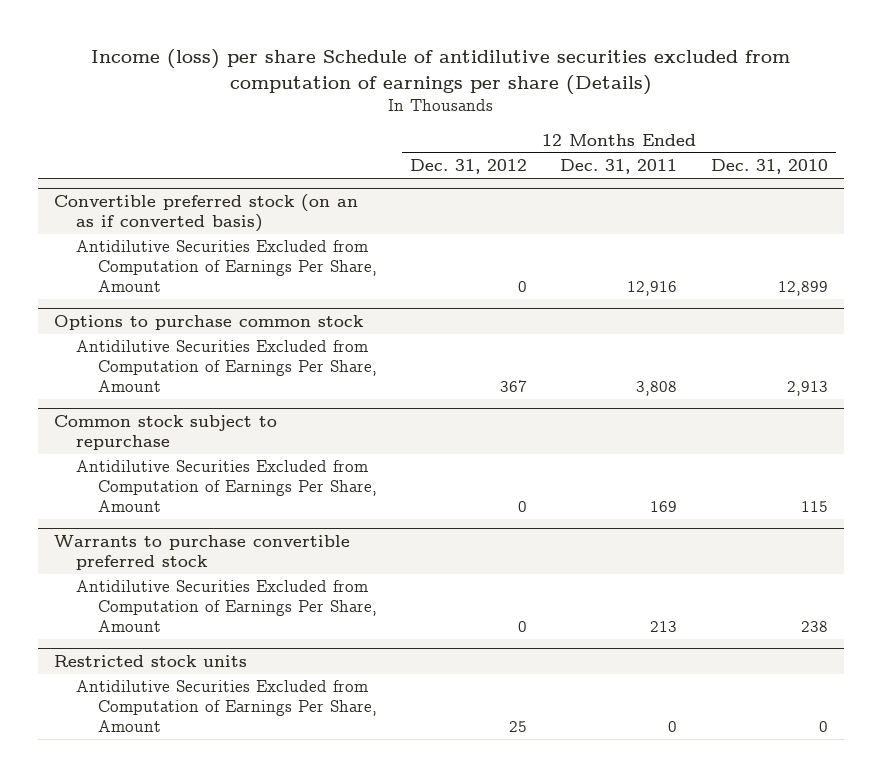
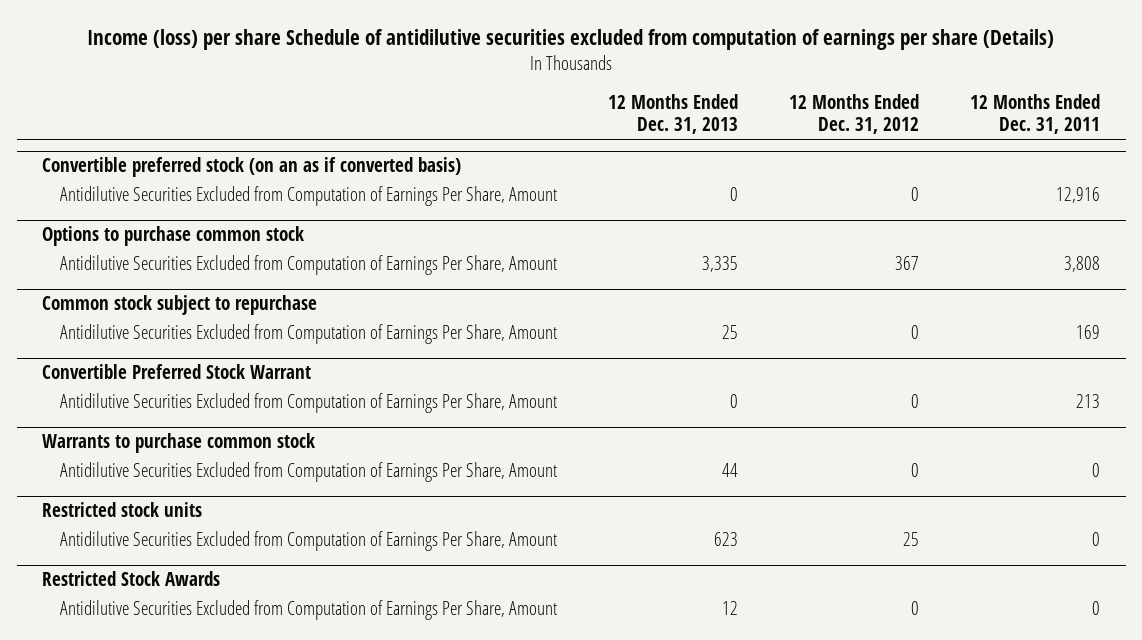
- | 12 Months Ended Dec. 31, 2012 | 12 Months Ended Dec. 31, 2011 | 12 Months Ended Dec. 31, 2010
+ | 12 Months Ended Dec. 31, 2013 | 12 Months Ended Dec. 31, 2012 | 12 Months Ended Dec. 31, 2011
- Warrants to purchase convertible preferred stock
+ Convertible Preferred Stock Warrant
+ Warrants to purchase common stock
+ Antidilutive Securities Excluded from Computation of Earnings Per Share, Amount | 44 | 0 | 0
+ Restricted Stock Awards
+ Antidilutive Securities Excluded from Computation of Earnings Per Share, Amount | 12 | 0 | 0

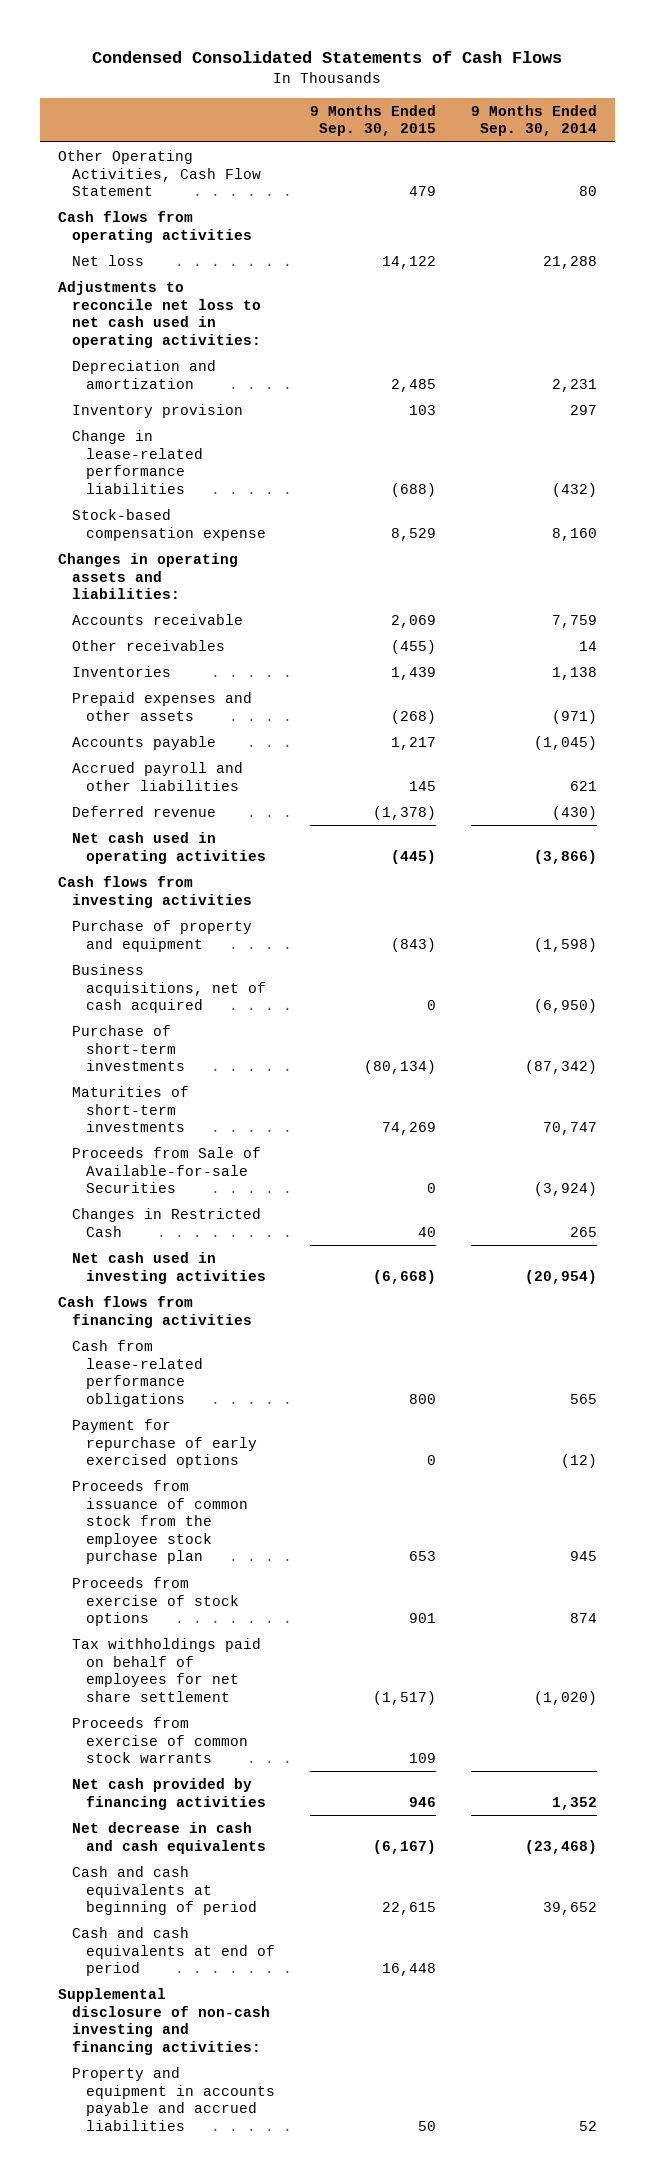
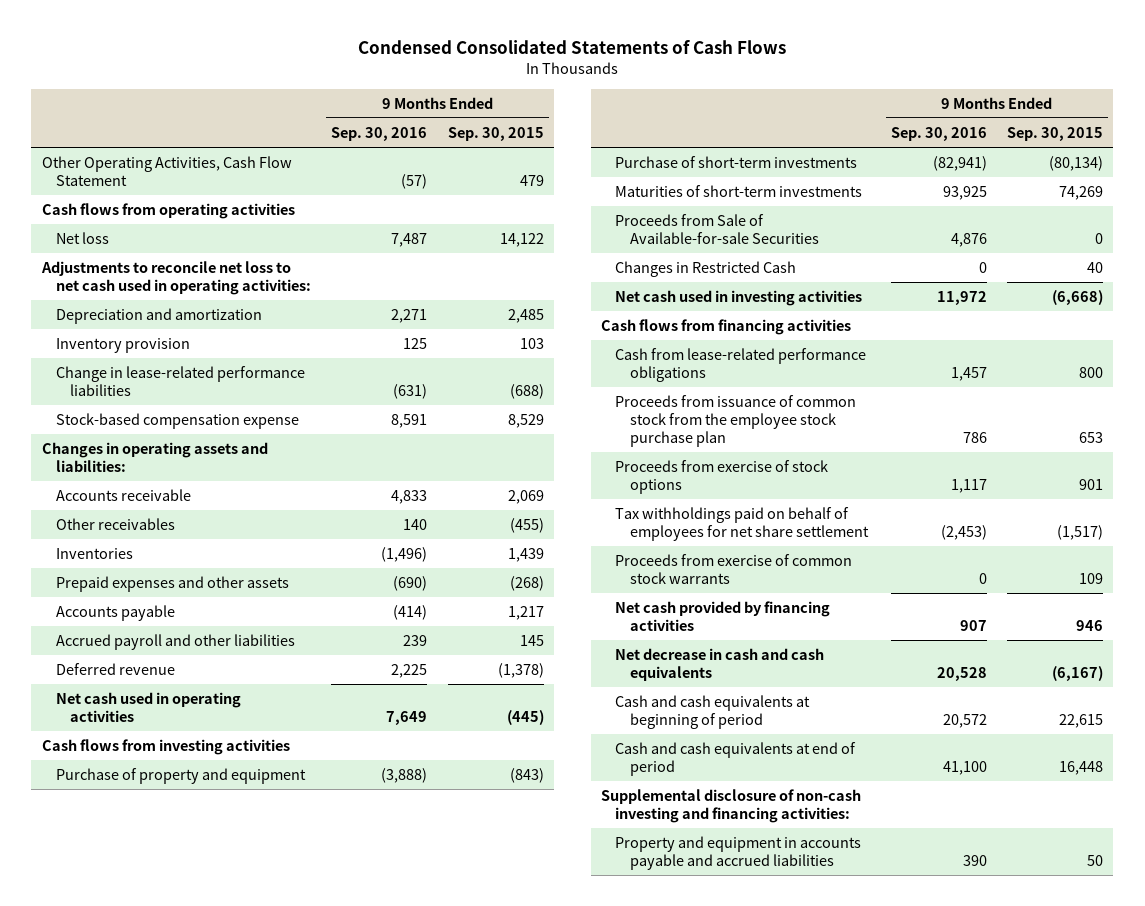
- | 9 Months Ended Sep. 30, 2015 | 9 Months Ended Sep. 30, 2014
+ | 9 Months Ended Sep. 30, 2016 | 9 Months Ended Sep. 30, 2015
- Business acquisitions, net of cash acquired | 0 | (6,950)
- Payment for repurchase of early exercised options | 0 | (12)

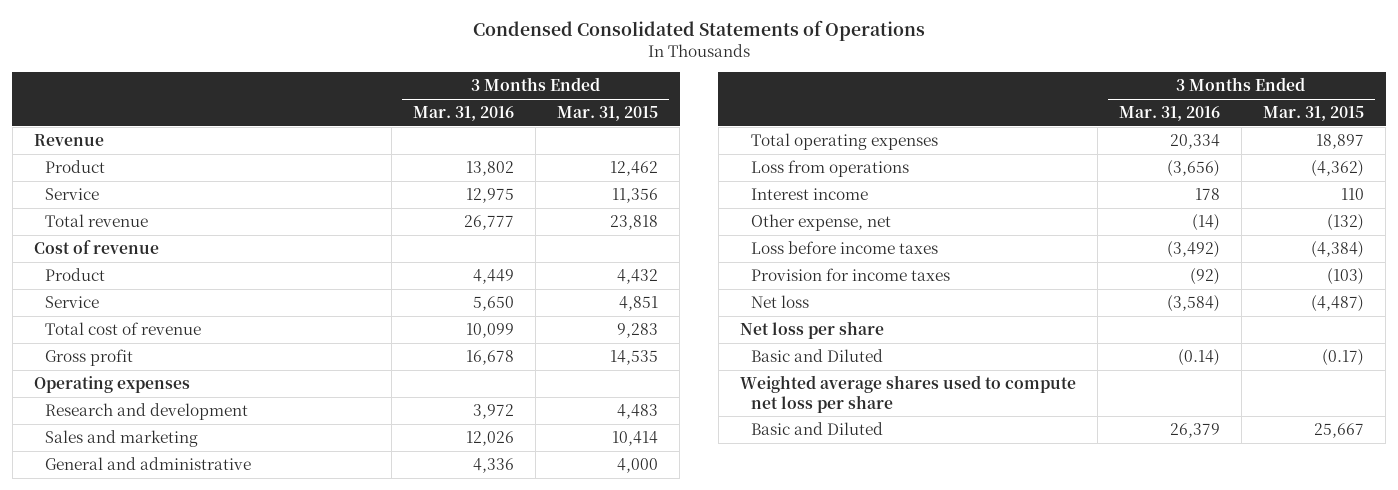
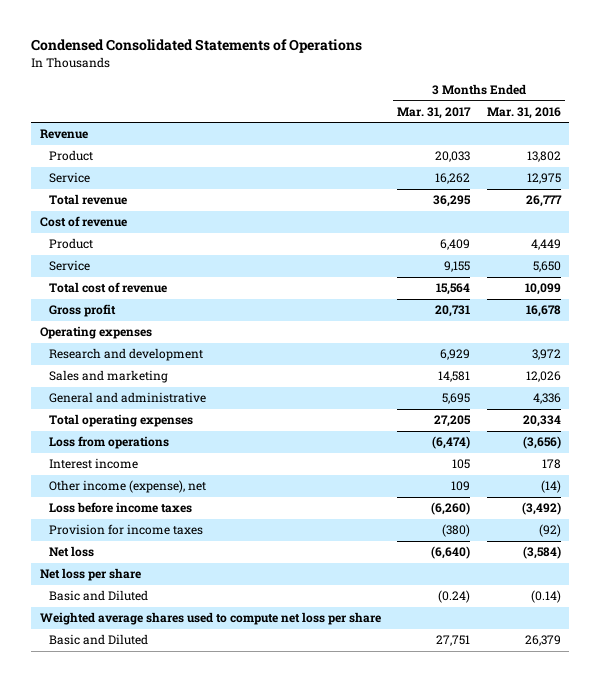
- | 3 Months Ended Mar. 31, 2016 | 3 Months Ended Mar. 31, 2015
+ | 3 Months Ended Mar. 31, 2017 | 3 Months Ended Mar. 31, 2016
- Other expense, net | (14) | (132)
+ Other income (expense), net | 109 | (14)

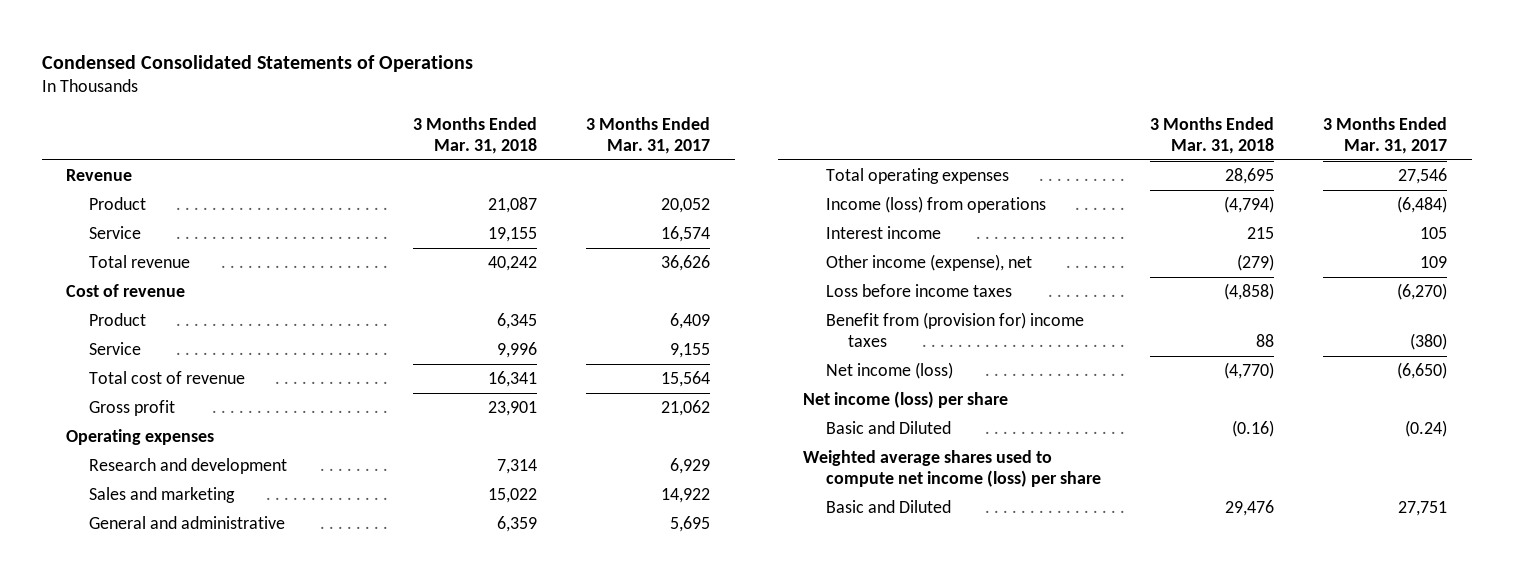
- | 3 Months Ended Mar. 31, 2017 | 3 Months Ended Mar. 31, 2016
+ | 3 Months Ended Mar. 31, 2018 | 3 Months Ended Mar. 31, 2017
- Product | 20,033 | 13,802
- Service | 16,262 | 12,975
- Total revenue | 36,295 | 26,777
+ Product | 21,087 | 20,052
+ Service | 19,155 | 16,574
+ Total revenue | 40,242 | 36,626
- Gross profit | 20,731 | 16,678
+ Gross profit | 23,901 | 21,062
- Sales and marketing | 14,581 | 12,026
+ Sales and marketing | 15,022 | 14,922
- Total operating expenses | 27,205 | 20,334
- Loss from operations | (6,474) | (3,656)
+ Total operating expenses | 28,695 | 27,546
+ Income (loss) from operations | (4,794) | (6,484)
- Loss before income taxes | (6,260) | (3,492)
- Provision for income taxes | (380) | (92)
- Net loss | (6,640) | (3,584)
- Net loss per share
+ Loss before income taxes | (4,858) | (6,270)
+ Benefit from (provision for) income taxes | 88 | (380)
+ Net income (loss) | (4,770) | (6,650)
+ Net income (loss) per share
- Weighted average shares used to compute net loss per share
+ Weighted average shares used to compute net income (loss) per share

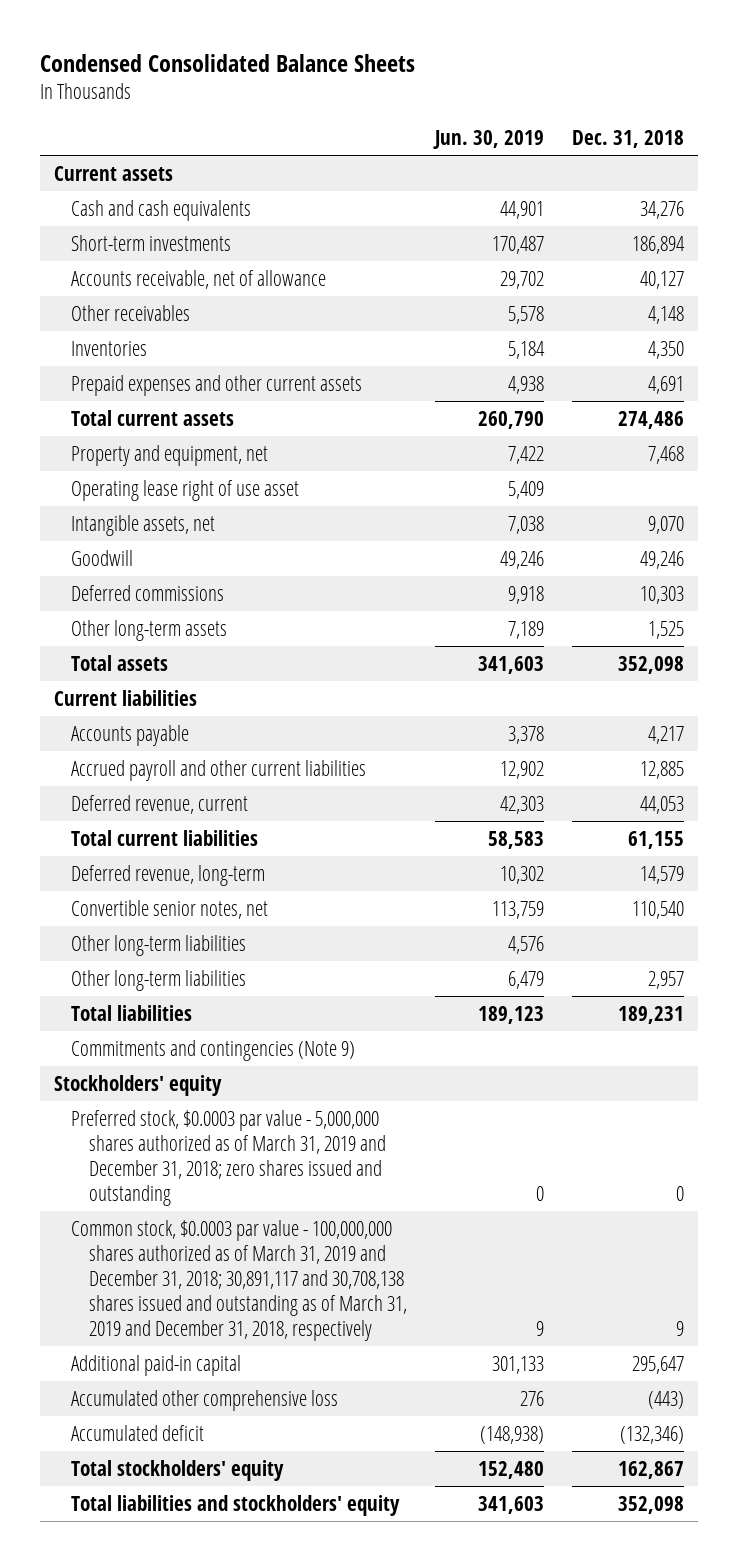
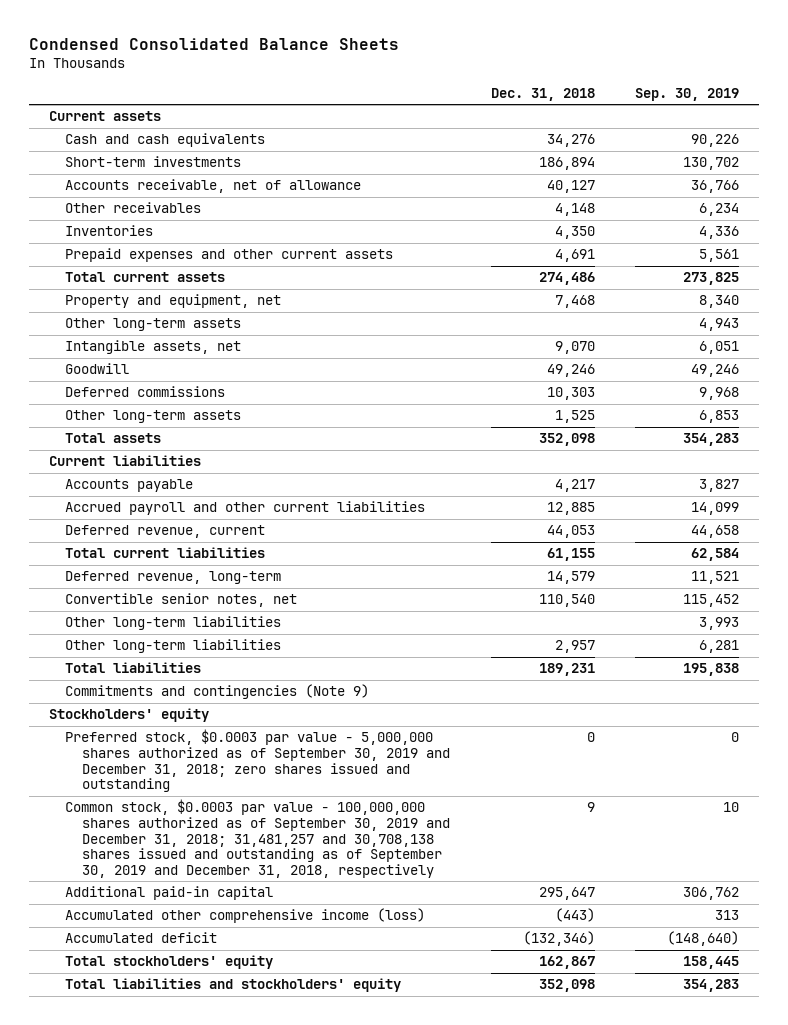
- | Jun. 30, 2019 | Dec. 31, 2018
+ | Dec. 31, 2018 | Sep. 30, 2019
- Operating lease right of use asset | 5,409 |
+ Other long-term assets | | 4,943
- Preferred stock, $0.0003 par value - 5,000,000 shares authorized as of March 31, 2019 and December 31, 2018; zero shares issued and outstanding | 0 | 0
- Common stock, $0.0003 par value - 100,000,000 shares authorized as of March 31, 2019 and December 31, 2018; 30,891,117 and 30,708,138 shares issued and outstanding as of March 31, 2019 and December 31, 2018, respectively | 9 | 9
+ Preferred stock, $0.0003 par value - 5,000,000 shares authorized as of September 30, 2019 and December 31, 2018; zero shares issued and outstanding | 0 | 0
+ Common stock, $0.0003 par value - 100,000,000 shares authorized as of September 30, 2019 and December 31, 2018; 31,481,257 and 30,708,138 shares issued and outstanding as of September 30, 2019 and December 31, 2018, respectively | 9 | 10
- Accumulated other comprehensive loss | 276 | (443)
+ Accumulated other comprehensive income (loss) | (443) | 313

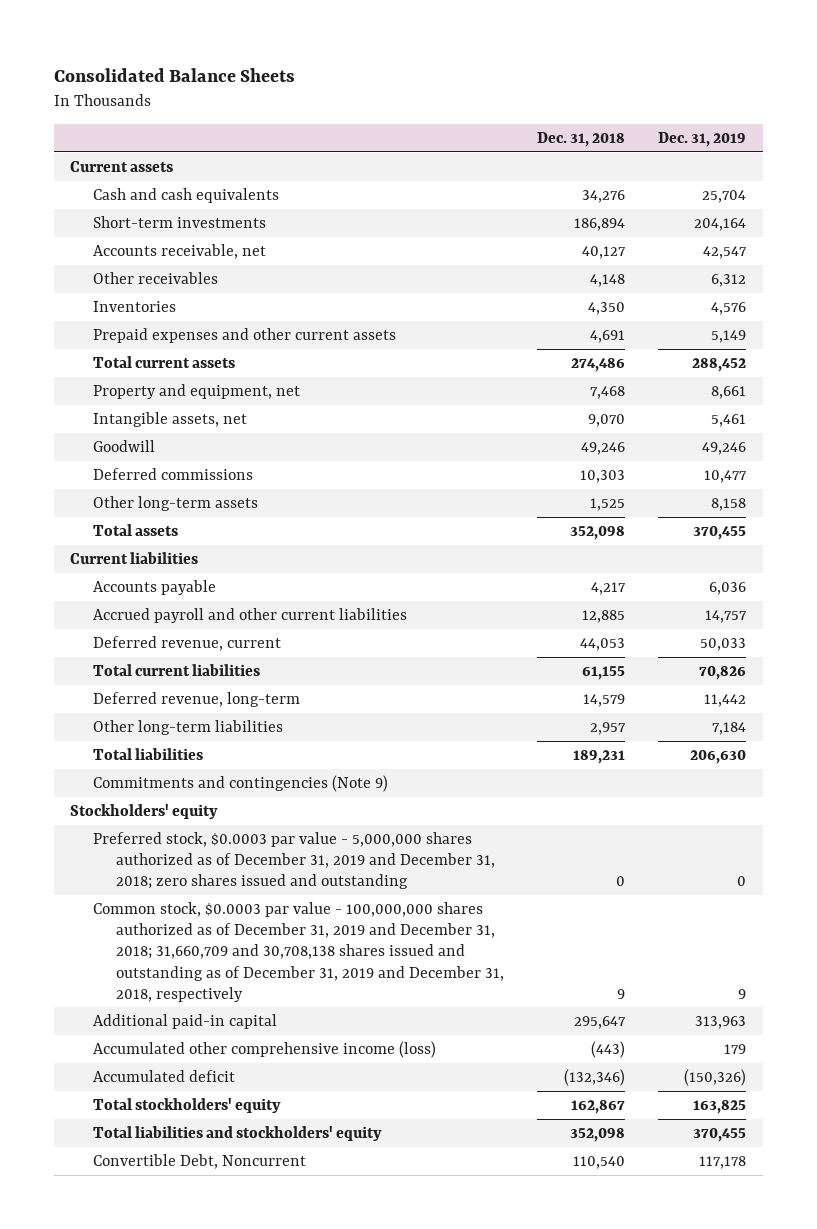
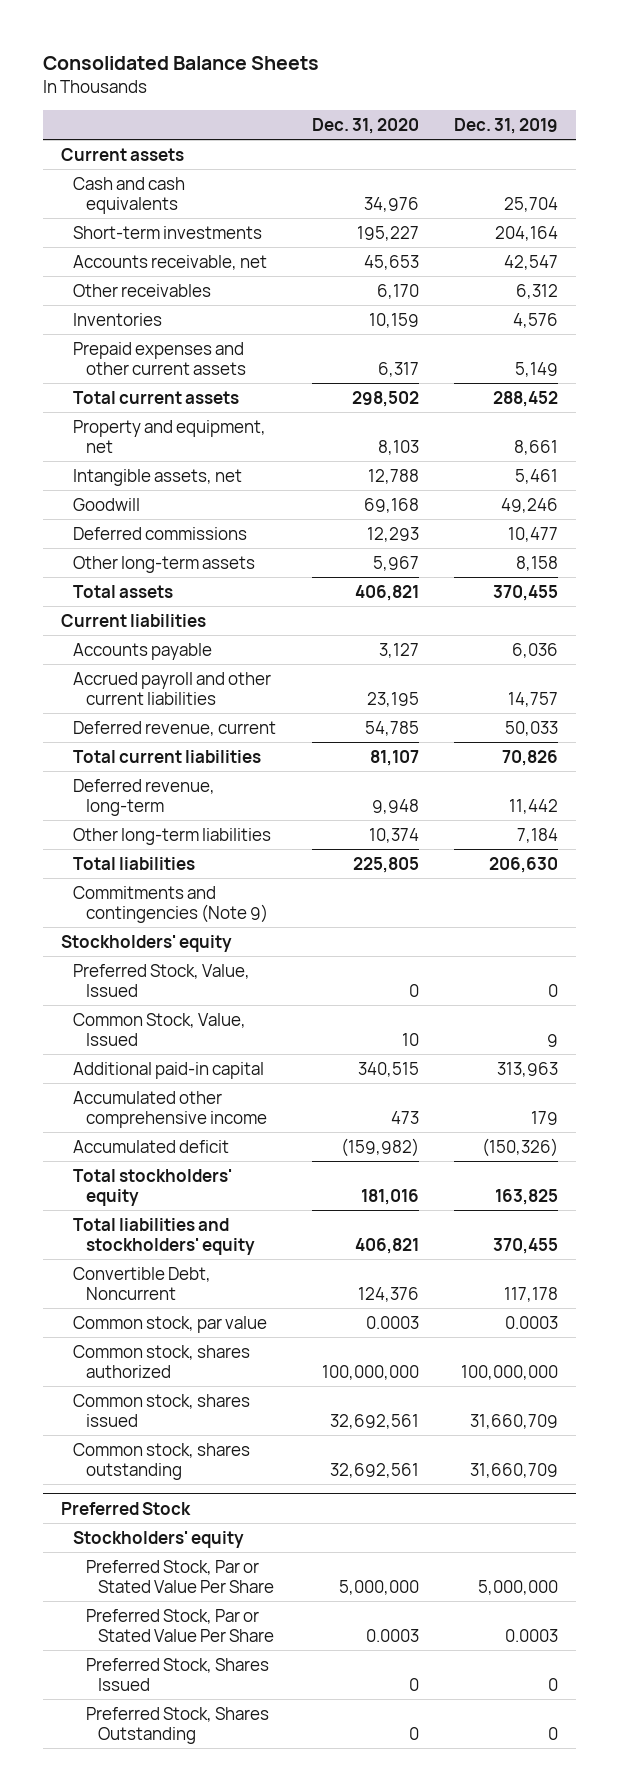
- | Dec. 31, 2018 | Dec. 31, 2019
+ | Dec. 31, 2020 | Dec. 31, 2019
- Preferred stock, $0.0003 par value - 5,000,000 shares authorized as of December 31, 2019 and December 31, 2018; zero shares issued and outstanding | 0 | 0
- Common stock, $0.0003 par value - 100,000,000 shares authorized as of December 31, 2019 and December 31, 2018; 31,660,709 and 30,708,138 shares issued and outstanding as of December 31, 2019 and December 31, 2018, respectively | 9 | 9
+ Preferred Stock, Value, Issued | 0 | 0
+ Common Stock, Value, Issued | 10 | 9
- Accumulated other comprehensive income (loss) | (443) | 179
+ Accumulated other comprehensive income | 473 | 179
+ Common stock, par value | 0.0003 | 0.0003
+ Common stock, shares authorized | 100,000,000 | 100,000,000
+ Common stock, shares issued | 32,692,561 | 31,660,709
+ Common stock, shares outstanding | 32,692,561 | 31,660,709
+ Preferred Stock
+ Stockholders' equity
+ Preferred Stock, Par or Stated Value Per Share | 5,000,000 | 5,000,000
+ Preferred Stock, Par or Stated Value Per Share | 0.0003 | 0.0003
+ Preferred Stock, Shares Issued | 0 | 0
+ Preferred Stock, Shares Outstanding | 0 | 0

